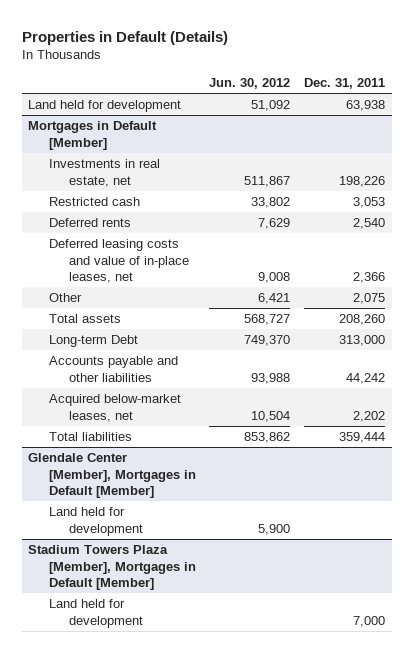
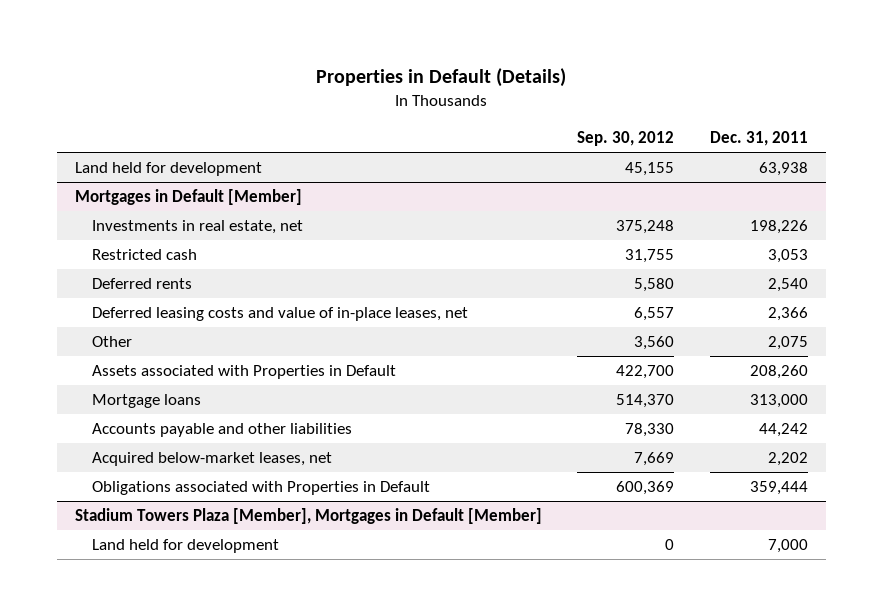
- | Jun. 30, 2012 | Dec. 31, 2011
+ | Sep. 30, 2012 | Dec. 31, 2011
@ Mortgages in Default [Member]
- Total assets | 568,727 | 208,260
- Long-term Debt | 749,370 | 313,000
+ Assets associated with Properties in Default | 422,700 | 208,260
+ Mortgage loans | 514,370 | 313,000
- Total liabilities | 853,862 | 359,444
- Glendale Center [Member], Mortgages in Default [Member]
- Land held for development | 5,900 |
@ Mortgages in Default [Member]
+ Obligations associated with Properties in Default | 600,369 | 359,444

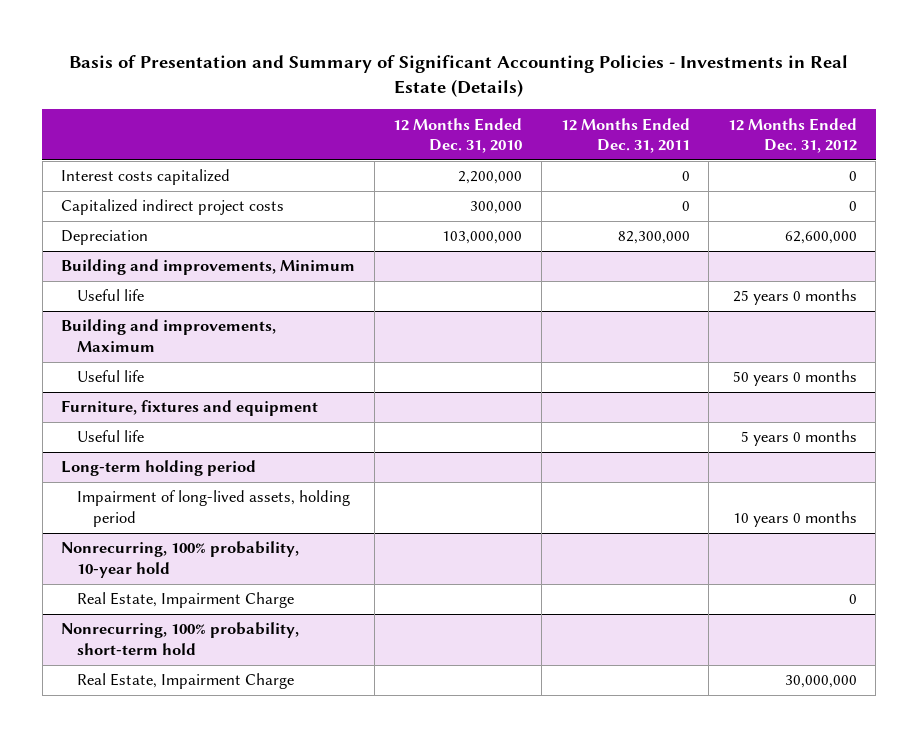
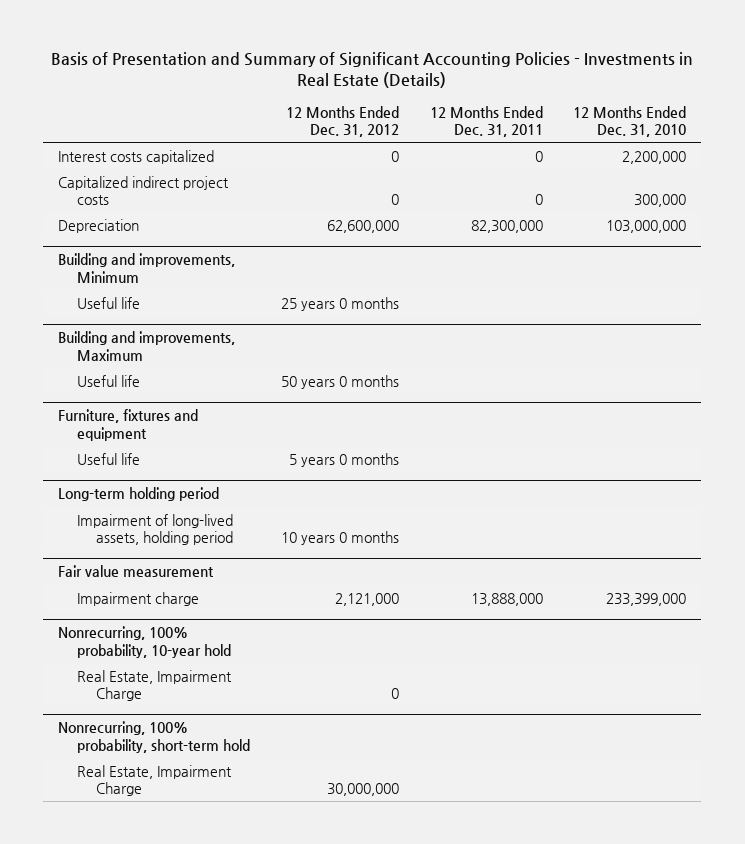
- | 12 Months Ended Dec. 31, 2010 | 12 Months Ended Dec. 31, 2011 | 12 Months Ended Dec. 31, 2012
+ | 12 Months Ended Dec. 31, 2012 | 12 Months Ended Dec. 31, 2011 | 12 Months Ended Dec. 31, 2010
+ Fair value measurement
+ Impairment charge | 2,121,000 | 13,888,000 | 233,399,000

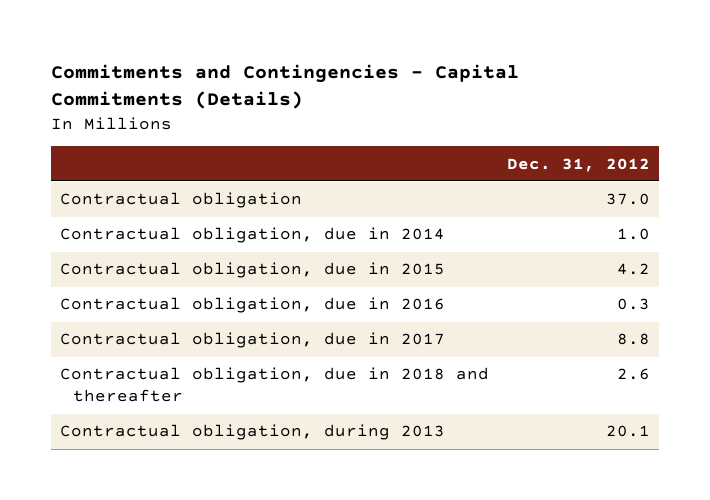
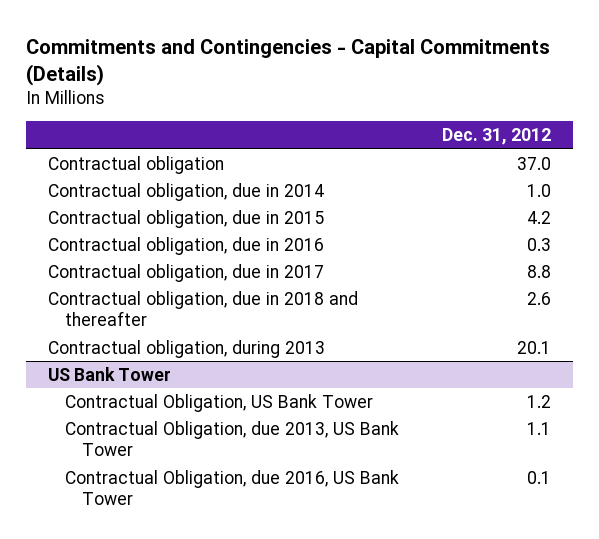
+ US Bank Tower
+ Contractual Obligation, US Bank Tower | 1.2
+ Contractual Obligation, due 2013, US Bank Tower | 1.1
+ Contractual Obligation, due 2016, US Bank Tower | 0.1

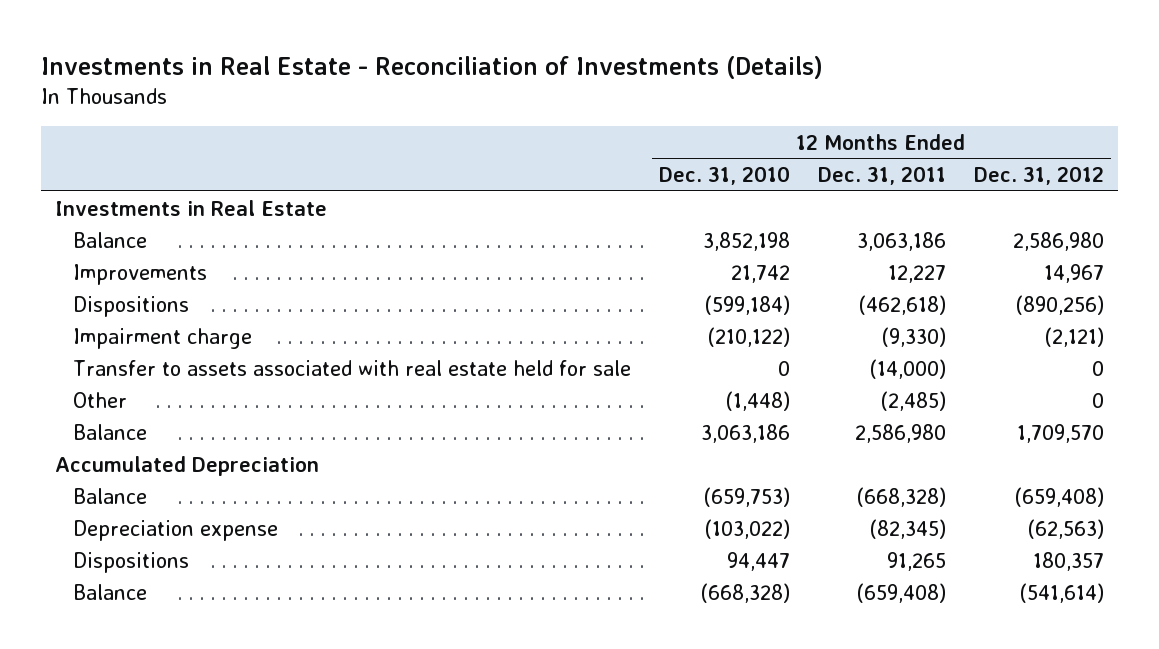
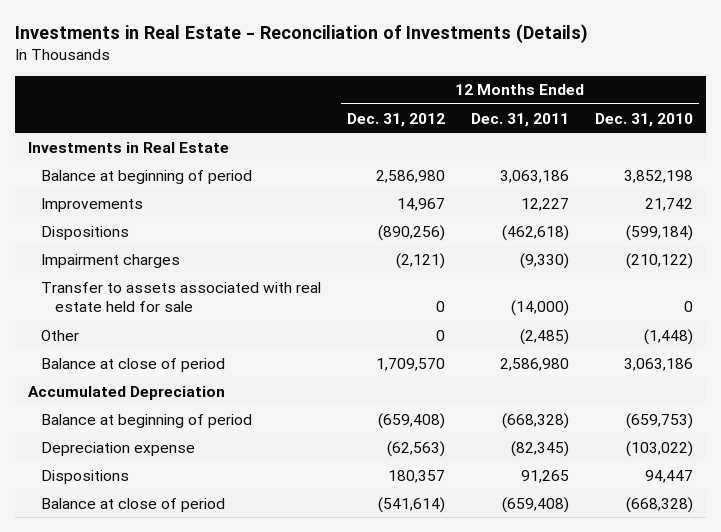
- | 12 Months Ended Dec. 31, 2010 | 12 Months Ended Dec. 31, 2011 | 12 Months Ended Dec. 31, 2012
+ | 12 Months Ended Dec. 31, 2012 | 12 Months Ended Dec. 31, 2011 | 12 Months Ended Dec. 31, 2010
- Balance | 3,852,198 | 3,063,186 | 2,586,980
+ Balance at beginning of period | 2,586,980 | 3,063,186 | 3,852,198
- Impairment charge | (210,122) | (9,330) | (2,121)
+ Impairment charges | (2,121) | (9,330) | (210,122)
- Balance | 3,063,186 | 2,586,980 | 1,709,570
+ Balance at close of period | 1,709,570 | 2,586,980 | 3,063,186
- Balance | (659,753) | (668,328) | (659,408)
+ Balance at beginning of period | (659,408) | (668,328) | (659,753)
- Balance | (668,328) | (659,408) | (541,614)
+ Balance at close of period | (541,614) | (659,408) | (668,328)

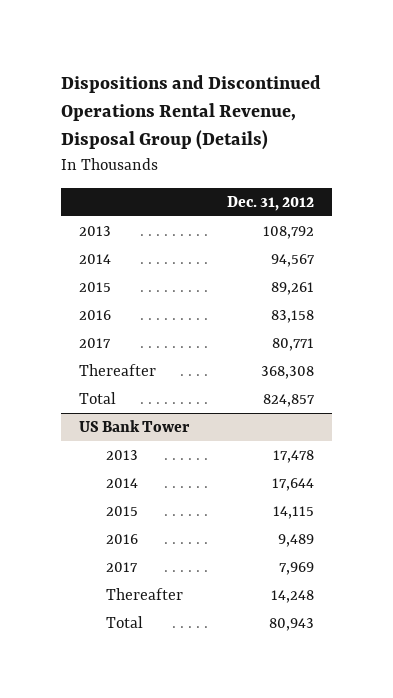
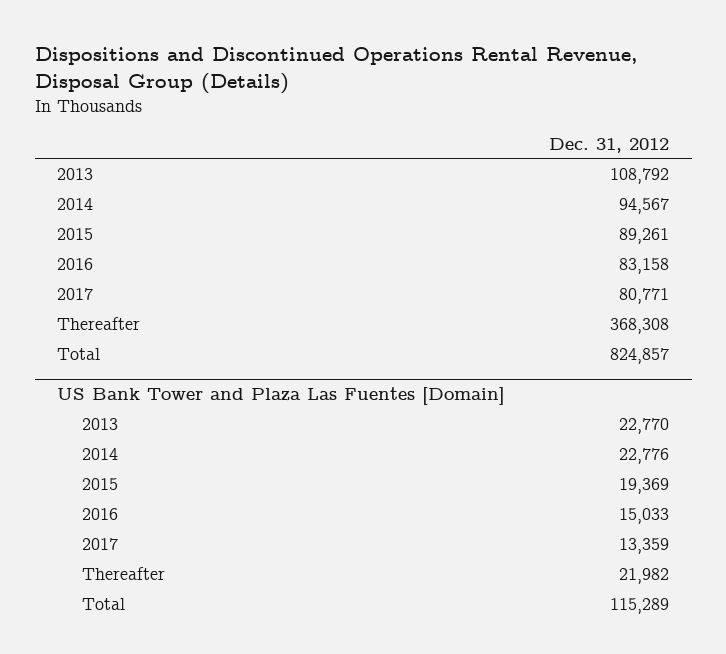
- US Bank Tower
- 2013 | 17,478
- 2014 | 17,644
- 2015 | 14,115
- 2016 | 9,489
- 2017 | 7,969
- Thereafter | 14,248
- Total | 80,943
+ US Bank Tower and Plaza Las Fuentes [Domain]
+ 2013 | 22,770
+ 2014 | 22,776
+ 2015 | 19,369
+ 2016 | 15,033
+ 2017 | 13,359
+ Thereafter | 21,982
+ Total | 115,289

